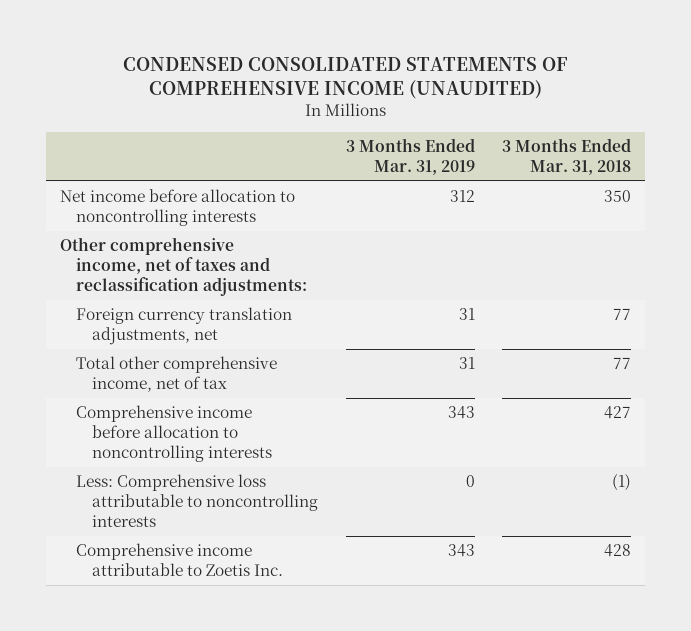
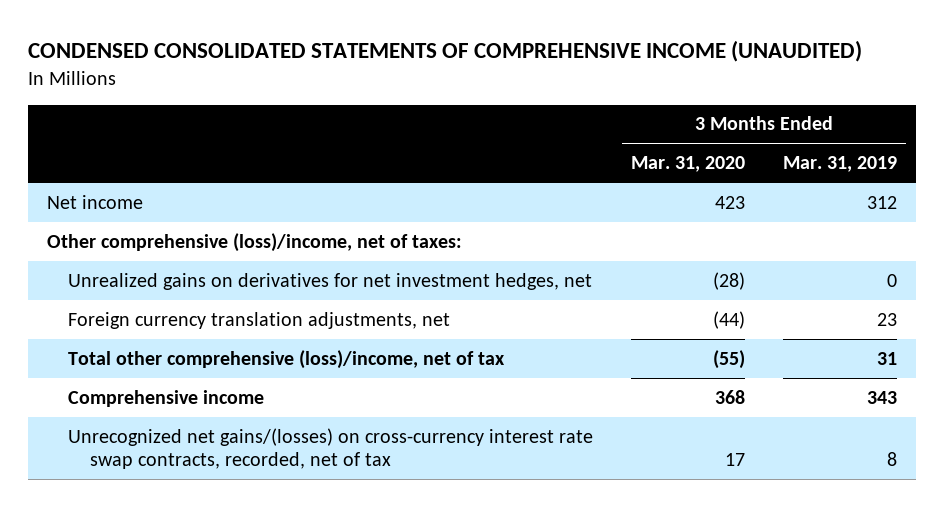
- | 3 Months Ended Mar. 31, 2019 | 3 Months Ended Mar. 31, 2018
+ | 3 Months Ended Mar. 31, 2020 | 3 Months Ended Mar. 31, 2019
- Net income before allocation to noncontrolling interests | 312 | 350
- Other comprehensive income, net of taxes and reclassification adjustments:
- Foreign currency translation adjustments, net | 31 | 77
- Total other comprehensive income, net of tax | 31 | 77
- Comprehensive income before allocation to noncontrolling interests | 343 | 427
- Less: Comprehensive loss attributable to noncontrolling interests | 0 | (1)
- Comprehensive income attributable to Zoetis Inc. | 343 | 428
+ Net income | 423 | 312
+ Other comprehensive (loss)/income, net of taxes:
+ Unrealized gains on derivatives for net investment hedges, net | (28) | 0
+ Foreign currency translation adjustments, net | (44) | 23
+ Total other comprehensive (loss)/income, net of tax | (55) | 31
+ Comprehensive income | 368 | 343
+ Unrecognized net gains/(losses) on cross-currency interest rate swap contracts, recorded, net of tax | 17 | 8

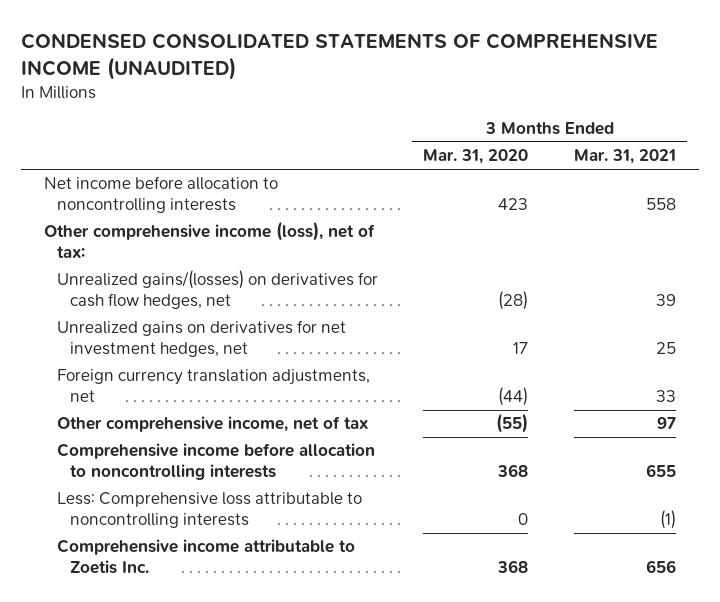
- | 3 Months Ended Mar. 31, 2020 | 3 Months Ended Mar. 31, 2019
+ | 3 Months Ended Mar. 31, 2020 | 3 Months Ended Mar. 31, 2021
- Net income | 423 | 312
- Other comprehensive (loss)/income, net of taxes:
- Unrealized gains on derivatives for net investment hedges, net | (28) | 0
+ Net income before allocation to noncontrolling interests | 423 | 558
+ Other comprehensive income (loss), net of tax:
+ Unrealized gains/(losses) on derivatives for cash flow hedges, net | (28) | 39
+ Unrealized gains on derivatives for net investment hedges, net | 17 | 25
- Total other comprehensive (loss)/income, net of tax | (55) | 31
- Comprehensive income | 368 | 343
- Unrecognized net gains/(losses) on cross-currency interest rate swap contracts, recorded, net of tax | 17 | 8
+ Other comprehensive income, net of tax | (55) | 97
+ Comprehensive income before allocation to noncontrolling interests | 368 | 655
+ Less: Comprehensive loss attributable to noncontrolling interests | 0 | (1)
+ Comprehensive income attributable to Zoetis Inc. | 368 | 656

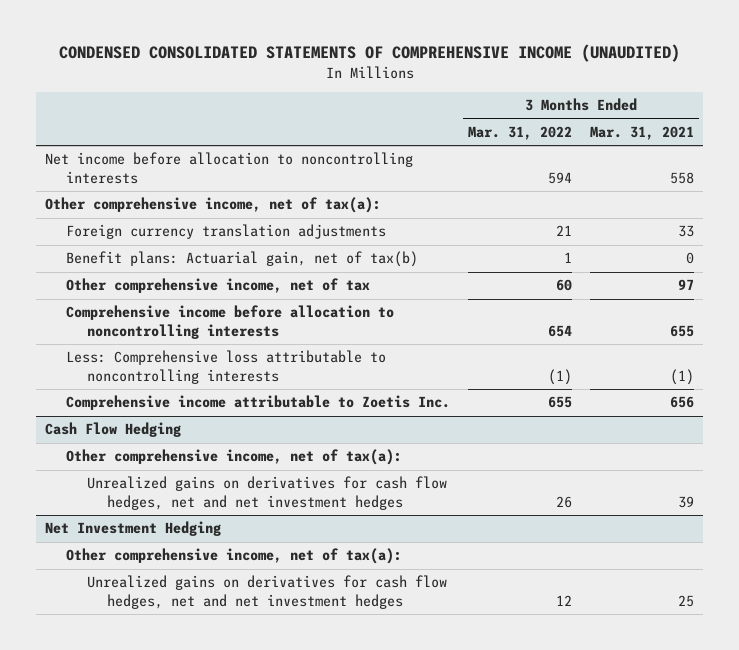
- | 3 Months Ended Mar. 31, 2020 | 3 Months Ended Mar. 31, 2021
+ | 3 Months Ended Mar. 31, 2022 | 3 Months Ended Mar. 31, 2021
- Other comprehensive income (loss), net of tax:
- Unrealized gains/(losses) on derivatives for cash flow hedges, net | (28) | 39
- Unrealized gains on derivatives for net investment hedges, net | 17 | 25
- Foreign currency translation adjustments, net | (44) | 33
+ Other comprehensive income, net of tax(a):
+ Foreign currency translation adjustments | 21 | 33
+ Benefit plans: Actuarial gain, net of tax(b) | 1 | 0
+ Cash Flow Hedging
+ Other comprehensive income, net of tax(a):
+ Unrealized gains on derivatives for cash flow hedges, net and net investment hedges | 26 | 39
+ Net Investment Hedging
+ Other comprehensive income, net of tax(a):
+ Unrealized gains on derivatives for cash flow hedges, net and net investment hedges | 12 | 25

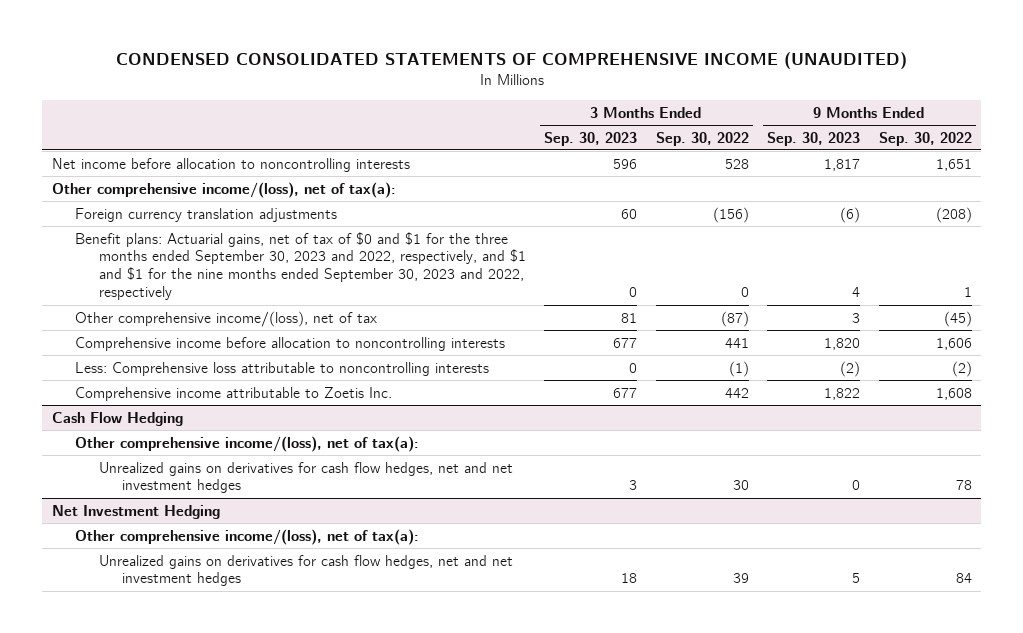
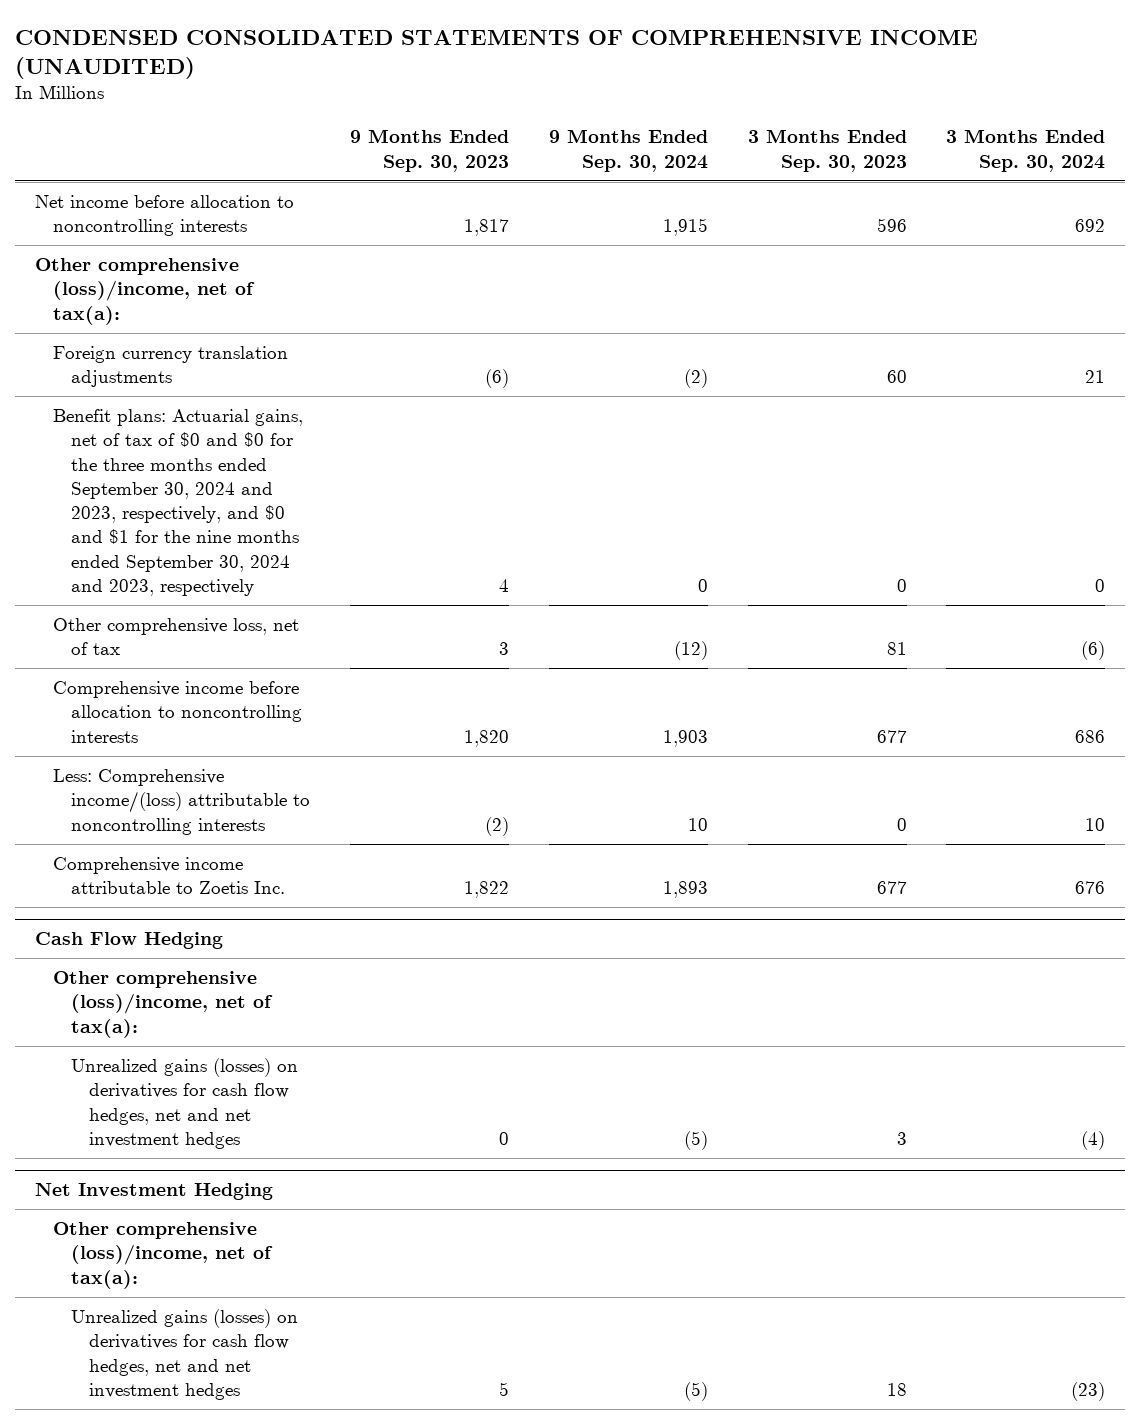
- | 3 Months Ended Sep. 30, 2023 | 3 Months Ended Sep. 30, 2022 | 9 Months Ended Sep. 30, 2023 | 9 Months Ended Sep. 30, 2022
+ | 9 Months Ended Sep. 30, 2023 | 9 Months Ended Sep. 30, 2024 | 3 Months Ended Sep. 30, 2023 | 3 Months Ended Sep. 30, 2024
- Other comprehensive income/(loss), net of tax(a):
+ Other comprehensive (loss)/income, net of tax(a):
- Benefit plans: Actuarial gains, net of tax of $0 and $1 for the three months ended September 30, 2023 and 2022, respectively, and $1 and $1 for the nine months ended September 30, 2023 and 2022, respectively | 0 | 0 | 4 | 1
- Other comprehensive income/(loss), net of tax | 81 | (87) | 3 | (45)
+ Benefit plans: Actuarial gains, net of tax of $0 and $0 for the three months ended September 30, 2024 and 2023, respectively, and $0 and $1 for the nine months ended September 30, 2024 and 2023, respectively | 4 | 0 | 0 | 0
+ Other comprehensive loss, net of tax | 3 | (12) | 81 | (6)
- Less: Comprehensive loss attributable to noncontrolling interests | 0 | (1) | (2) | (2)
+ Less: Comprehensive income/(loss) attributable to noncontrolling interests | (2) | 10 | 0 | 10
@ Cash Flow Hedging
- Other comprehensive income/(loss), net of tax(a):
- Unrealized gains on derivatives for cash flow hedges, net and net investment hedges | 3 | 30 | 0 | 78
+ Other comprehensive (loss)/income, net of tax(a):
+ Unrealized gains (losses) on derivatives for cash flow hedges, net and net investment hedges | 0 | (5) | 3 | (4)
@ Net Investment Hedging
- Other comprehensive income/(loss), net of tax(a):
- Unrealized gains on derivatives for cash flow hedges, net and net investment hedges | 18 | 39 | 5 | 84
+ Other comprehensive (loss)/income, net of tax(a):
+ Unrealized gains (losses) on derivatives for cash flow hedges, net and net investment hedges | 5 | (5) | 18 | (23)

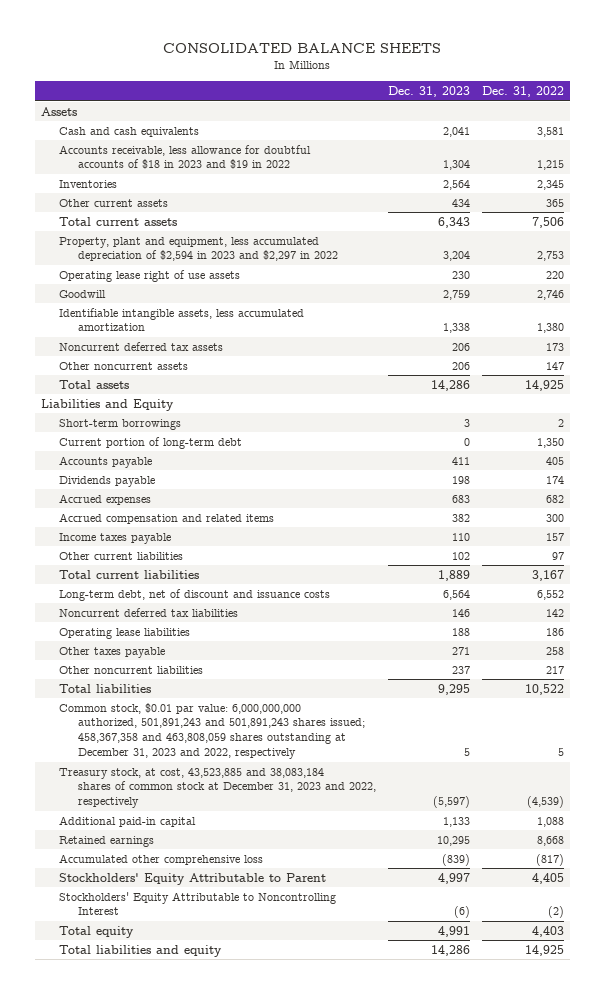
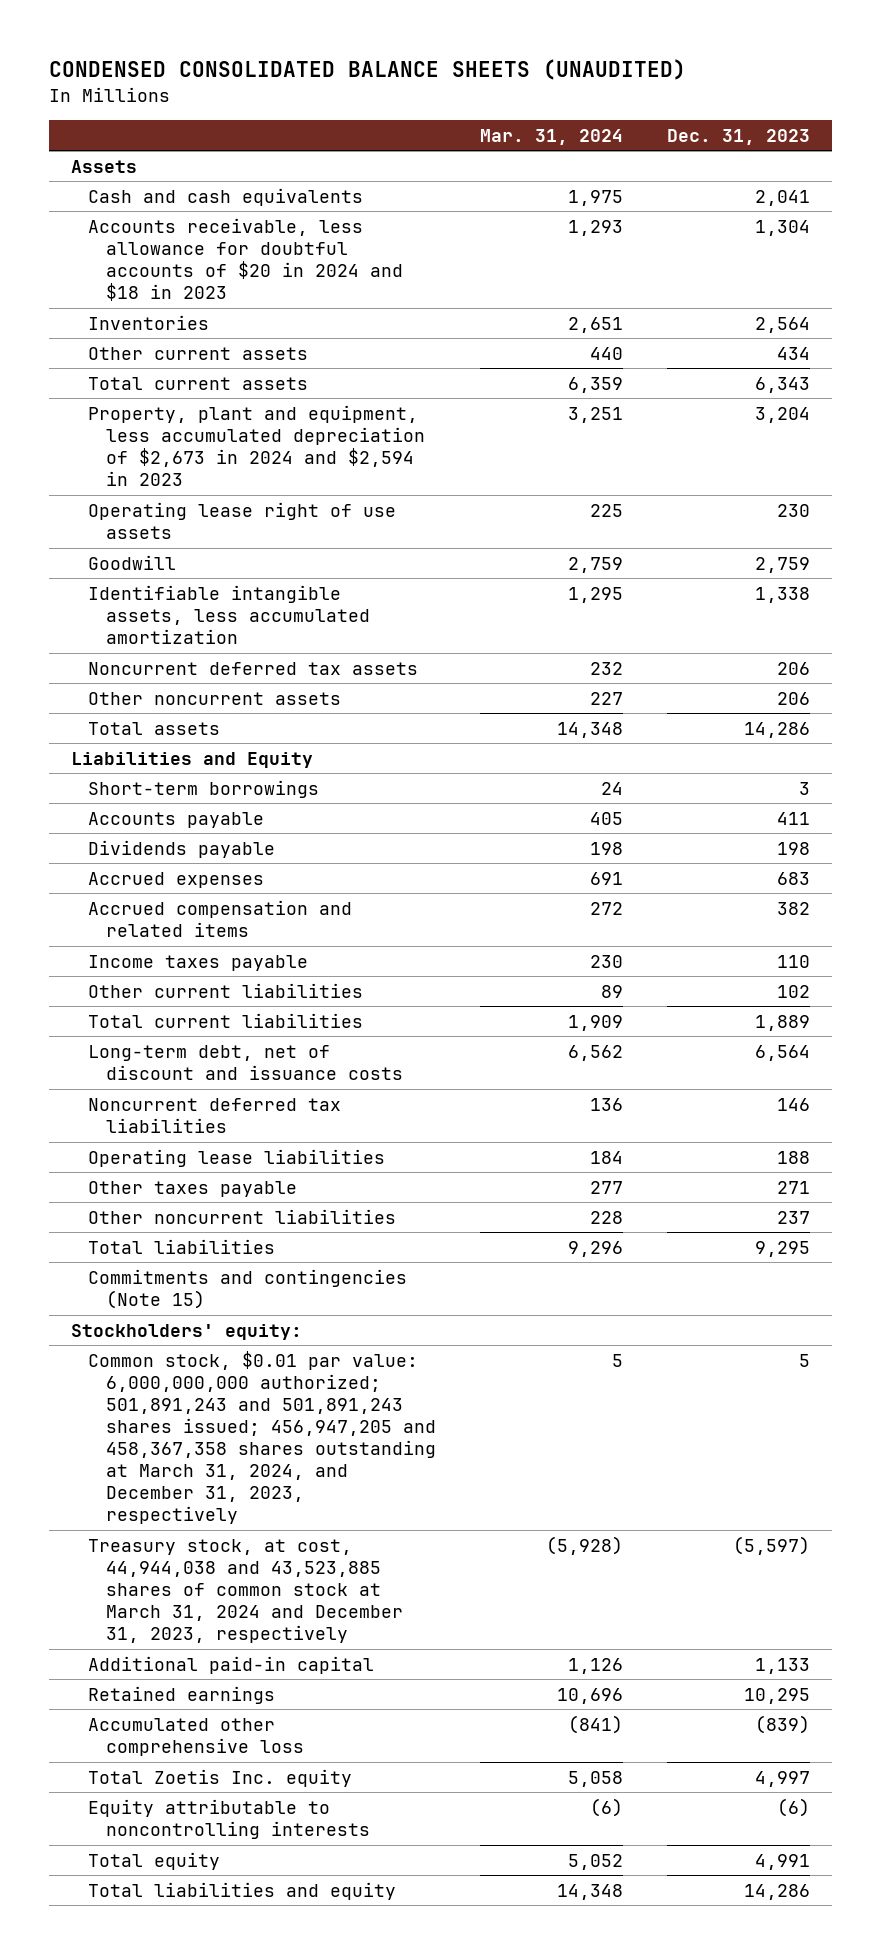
- CONSOLIDATED BALANCE SHEETS
+ CONDENSED CONSOLIDATED BALANCE SHEETS (UNAUDITED)
- | Dec. 31, 2023 | Dec. 31, 2022
+ | Mar. 31, 2024 | Dec. 31, 2023
- Accounts receivable, less allowance for doubtful accounts of $18 in 2023 and $19 in 2022 | 1,304 | 1,215
+ Accounts receivable, less allowance for doubtful accounts of $20 in 2024 and $18 in 2023 | 1,293 | 1,304
- Property, plant and equipment, less accumulated depreciation of $2,594 in 2023 and $2,297 in 2022 | 3,204 | 2,753
+ Property, plant and equipment, less accumulated depreciation of $2,673 in 2024 and $2,594 in 2023 | 3,251 | 3,204
- Current portion of long-term debt | 0 | 1,350
- Common stock, $0.01 par value: 6,000,000,000 authorized, 501,891,243 and 501,891,243 shares issued; 458,367,358 and 463,808,059 shares outstanding at December 31, 2023 and 2022, respectively | 5 | 5
- Treasury stock, at cost, 43,523,885 and 38,083,184 shares of common stock at December 31, 2023 and 2022, respectively | (5,597) | (4,539)
+ Commitments and contingencies (Note 15)
+ Stockholders' equity:
+ Common stock, $0.01 par value: 6,000,000,000 authorized; 501,891,243 and 501,891,243 shares issued; 456,947,205 and 458,367,358 shares outstanding at March 31, 2024, and December 31, 2023, respectively | 5 | 5
+ Treasury stock, at cost, 44,944,038 and 43,523,885 shares of common stock at March 31, 2024 and December 31, 2023, respectively | (5,928) | (5,597)
- Stockholders' Equity Attributable to Parent | 4,997 | 4,405
- Stockholders' Equity Attributable to Noncontrolling Interest | (6) | (2)
+ Total Zoetis Inc. equity | 5,058 | 4,997
+ Equity attributable to noncontrolling interests | (6) | (6)

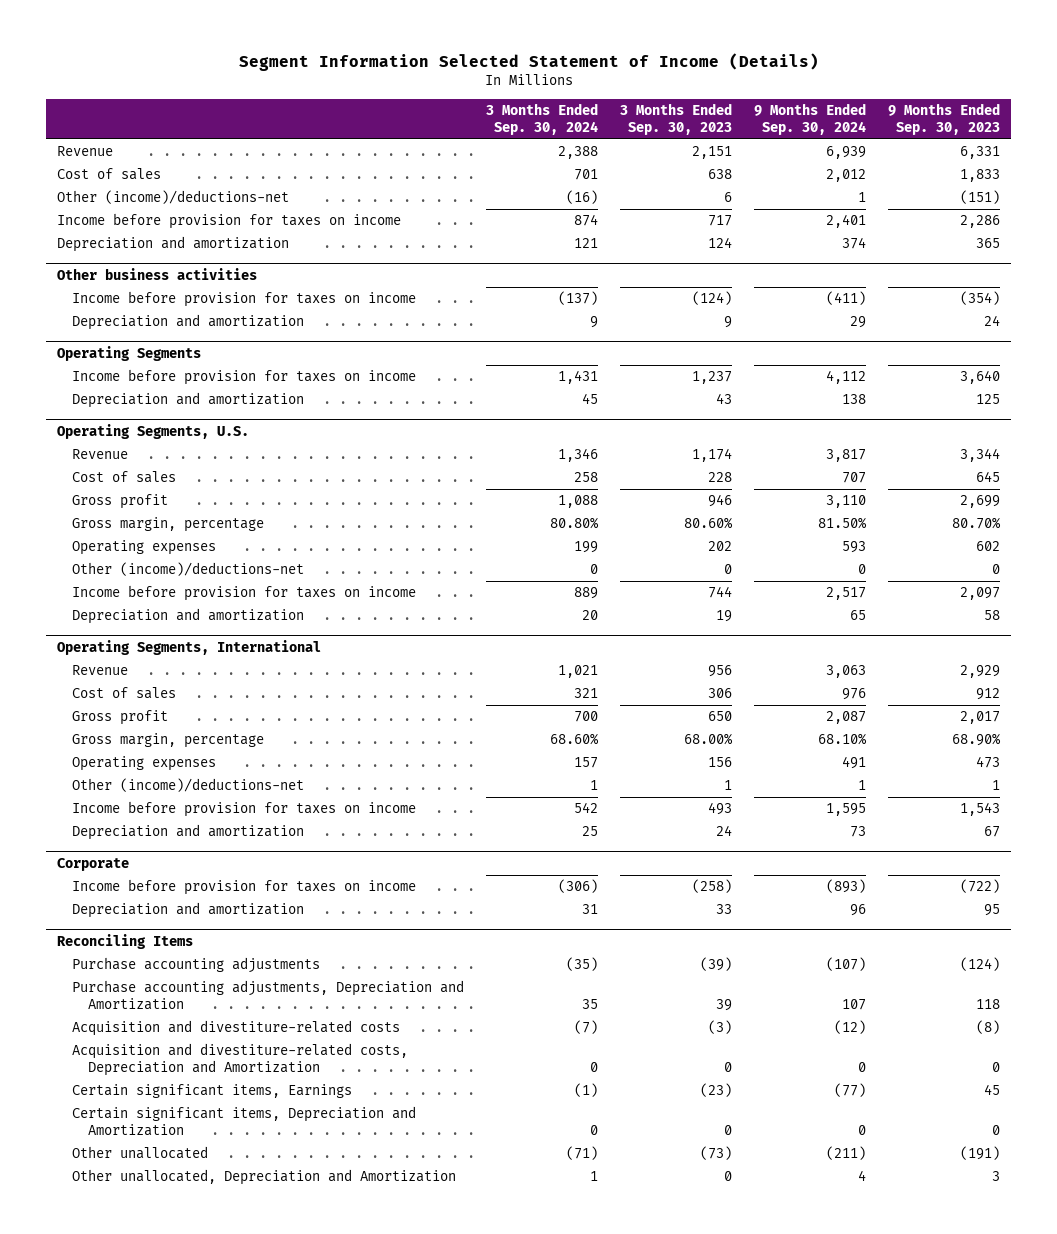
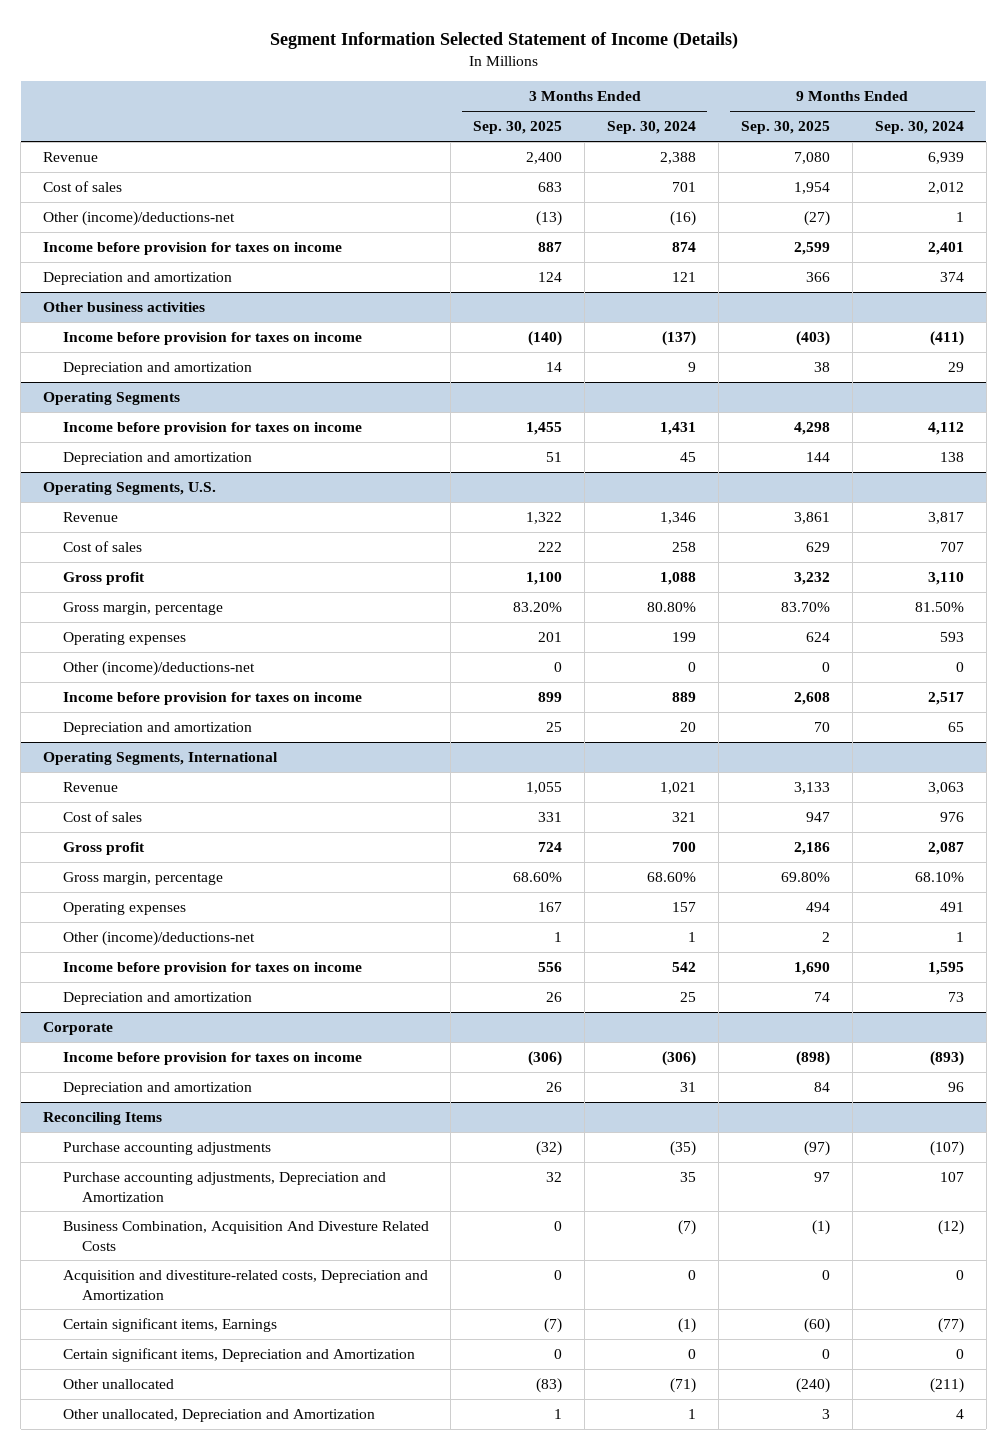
- | 3 Months Ended Sep. 30, 2024 | 3 Months Ended Sep. 30, 2023 | 9 Months Ended Sep. 30, 2024 | 9 Months Ended Sep. 30, 2023
+ | 3 Months Ended Sep. 30, 2025 | 3 Months Ended Sep. 30, 2024 | 9 Months Ended Sep. 30, 2025 | 9 Months Ended Sep. 30, 2024
@ Reconciling Items
- Acquisition and divestiture-related costs | (7) | (3) | (12) | (8)
+ Business Combination, Acquisition And Divesture Related Costs | 0 | (7) | (1) | (12)

